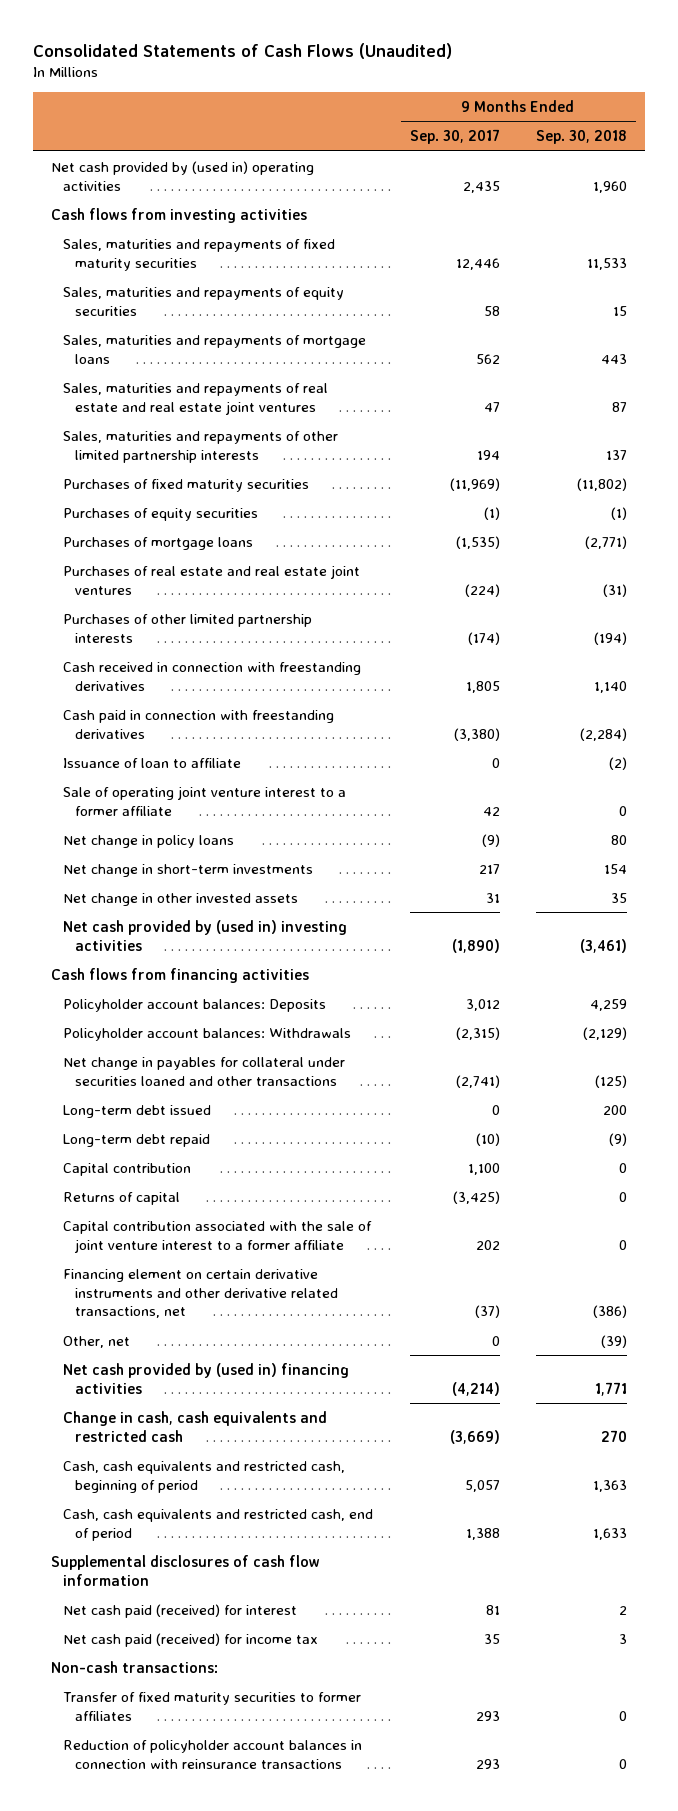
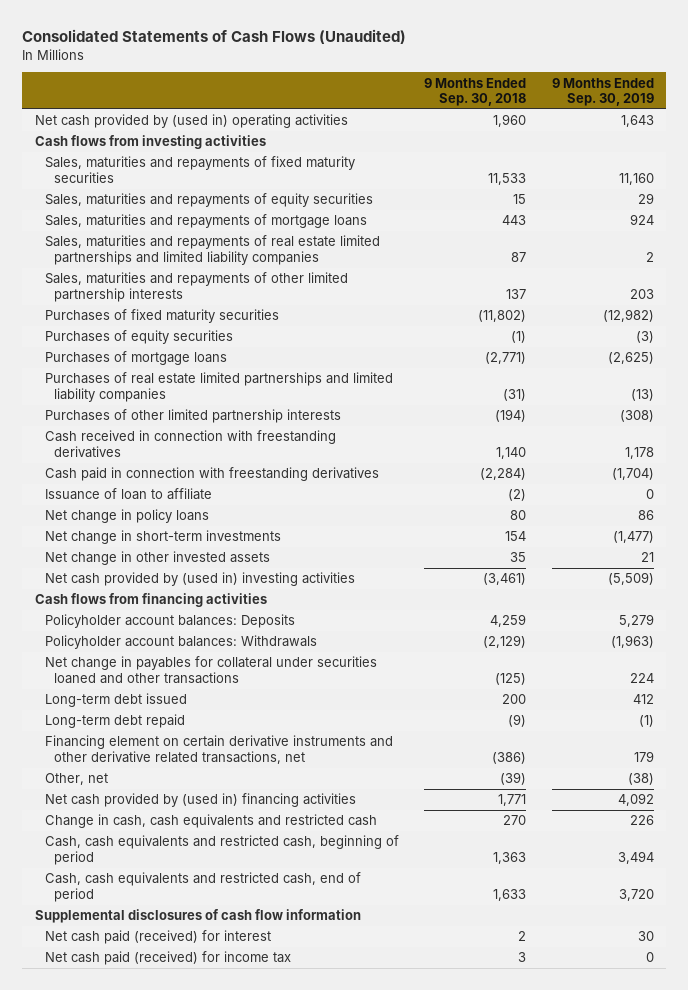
- | 9 Months Ended Sep. 30, 2017 | 9 Months Ended Sep. 30, 2018
+ | 9 Months Ended Sep. 30, 2018 | 9 Months Ended Sep. 30, 2019
- Sales, maturities and repayments of real estate and real estate joint ventures | 47 | 87
+ Sales, maturities and repayments of real estate limited partnerships and limited liability companies | 87 | 2
- Purchases of real estate and real estate joint ventures | (224) | (31)
+ Purchases of real estate limited partnerships and limited liability companies | (31) | (13)
- Sale of operating joint venture interest to a former affiliate | 42 | 0
- Capital contribution | 1,100 | 0
- Returns of capital | (3,425) | 0
- Capital contribution associated with the sale of joint venture interest to a former affiliate | 202 | 0
- Non-cash transactions:
- Transfer of fixed maturity securities to former affiliates | 293 | 0
- Reduction of policyholder account balances in connection with reinsurance transactions | 293 | 0

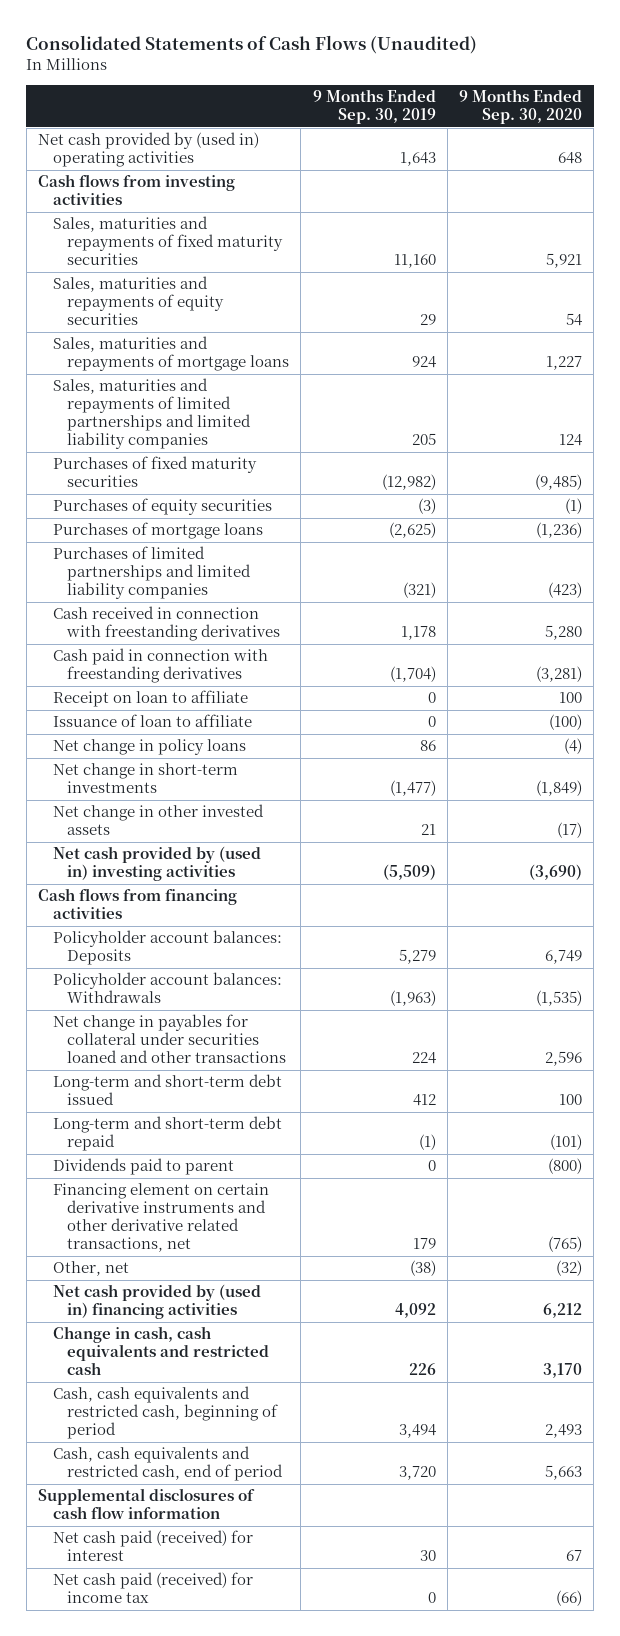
- | 9 Months Ended Sep. 30, 2018 | 9 Months Ended Sep. 30, 2019
+ | 9 Months Ended Sep. 30, 2019 | 9 Months Ended Sep. 30, 2020
- Sales, maturities and repayments of real estate limited partnerships and limited liability companies | 87 | 2
- Sales, maturities and repayments of other limited partnership interests | 137 | 203
+ Sales, maturities and repayments of limited partnerships and limited liability companies | 205 | 124
- Purchases of real estate limited partnerships and limited liability companies | (31) | (13)
- Purchases of other limited partnership interests | (194) | (308)
+ Purchases of limited partnerships and limited liability companies | (321) | (423)
+ Receipt on loan to affiliate | 0 | 100
- Long-term debt issued | 200 | 412
- Long-term debt repaid | (9) | (1)
+ Long-term and short-term debt issued | 412 | 100
+ Long-term and short-term debt repaid | (1) | (101)
+ Dividends paid to parent | 0 | (800)

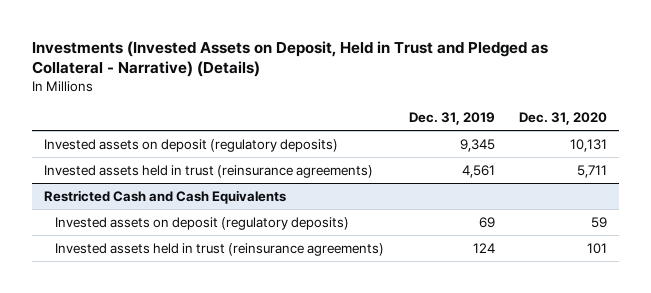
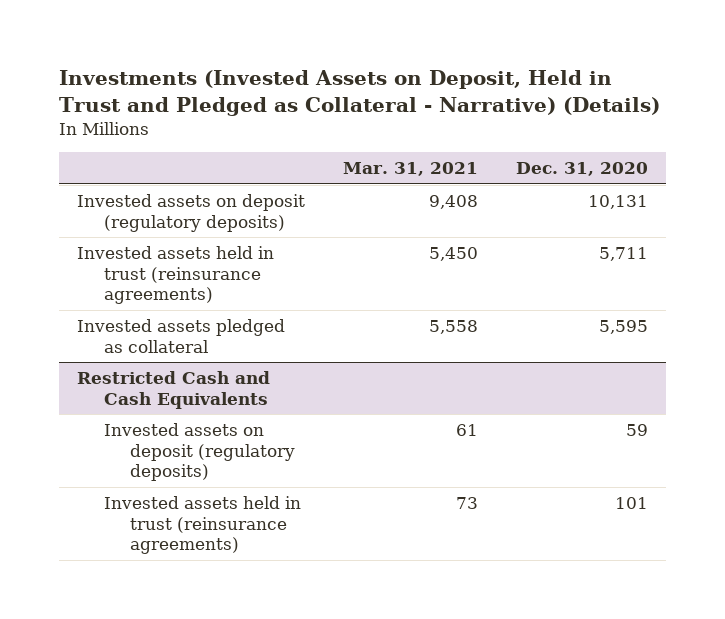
- | Dec. 31, 2019 | Dec. 31, 2020
+ | Mar. 31, 2021 | Dec. 31, 2020
+ Invested assets pledged as collateral | 5,558 | 5,595

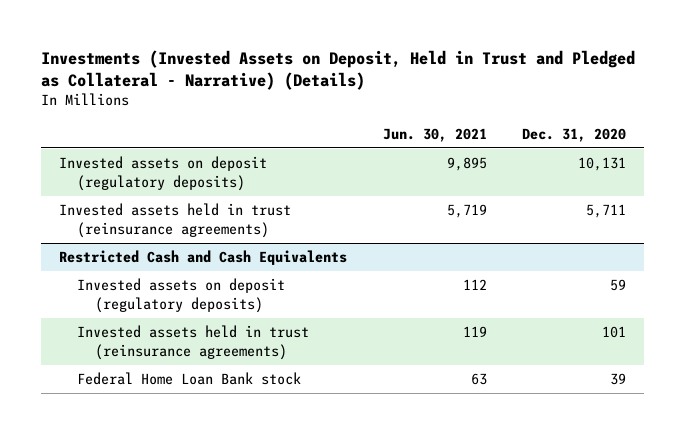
- | Mar. 31, 2021 | Dec. 31, 2020
+ | Jun. 30, 2021 | Dec. 31, 2020
- Invested assets pledged as collateral | 5,558 | 5,595
@ Restricted Cash and Cash Equivalents
+ Federal Home Loan Bank stock | 63 | 39

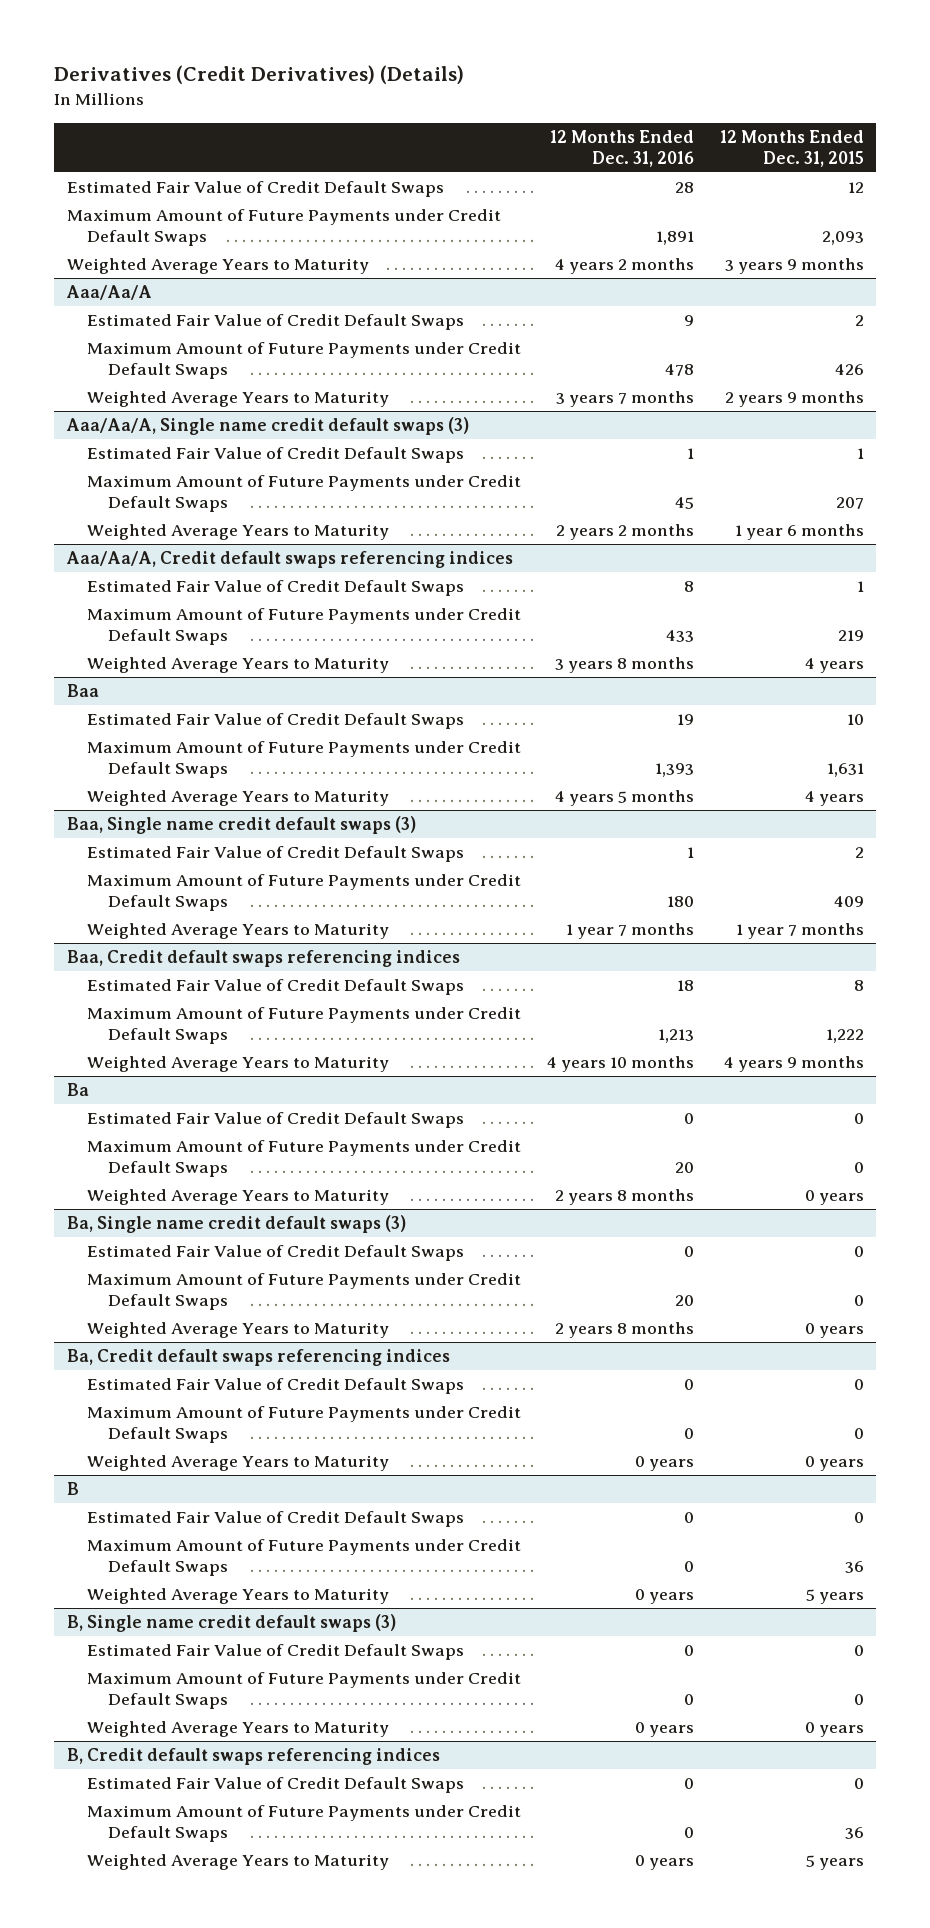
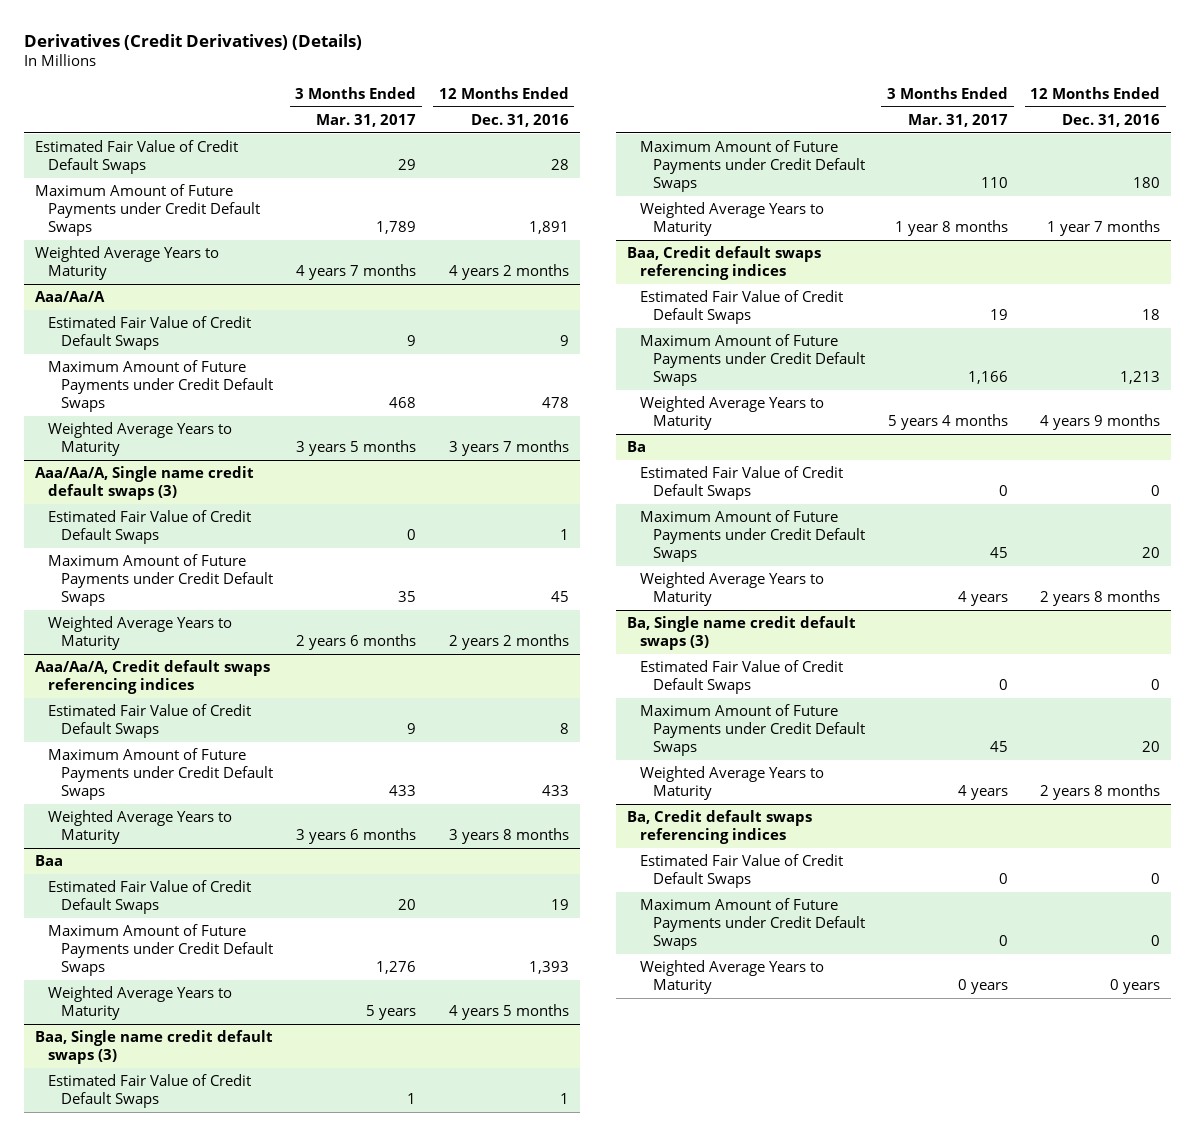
- | 12 Months Ended Dec. 31, 2016 | 12 Months Ended Dec. 31, 2015
+ | 3 Months Ended Mar. 31, 2017 | 12 Months Ended Dec. 31, 2016
@ Baa, Credit default swaps referencing indices
- Weighted Average Years to Maturity | 4 years 10 months | 4 years 9 months
+ Weighted Average Years to Maturity | 5 years 4 months | 4 years 9 months
- B
- Estimated Fair Value of Credit Default Swaps | 0 | 0
- Maximum Amount of Future Payments under Credit Default Swaps | 0 | 36
- Weighted Average Years to Maturity | 0 years | 5 years
- B, Single name credit default swaps (3)
- Estimated Fair Value of Credit Default Swaps | 0 | 0
- Maximum Amount of Future Payments under Credit Default Swaps | 0 | 0
- Weighted Average Years to Maturity | 0 years | 0 years
- B, Credit default swaps referencing indices
- Estimated Fair Value of Credit Default Swaps | 0 | 0
- Maximum Amount of Future Payments under Credit Default Swaps | 0 | 36
- Weighted Average Years to Maturity | 0 years | 5 years

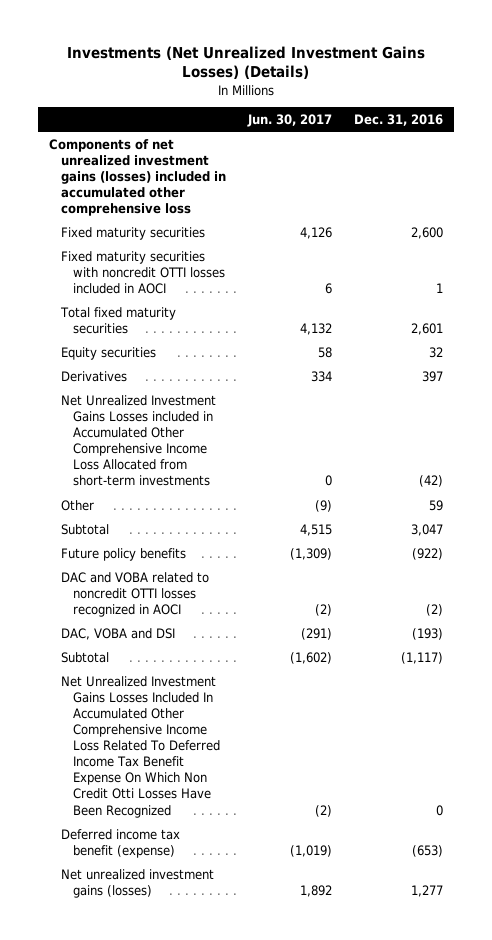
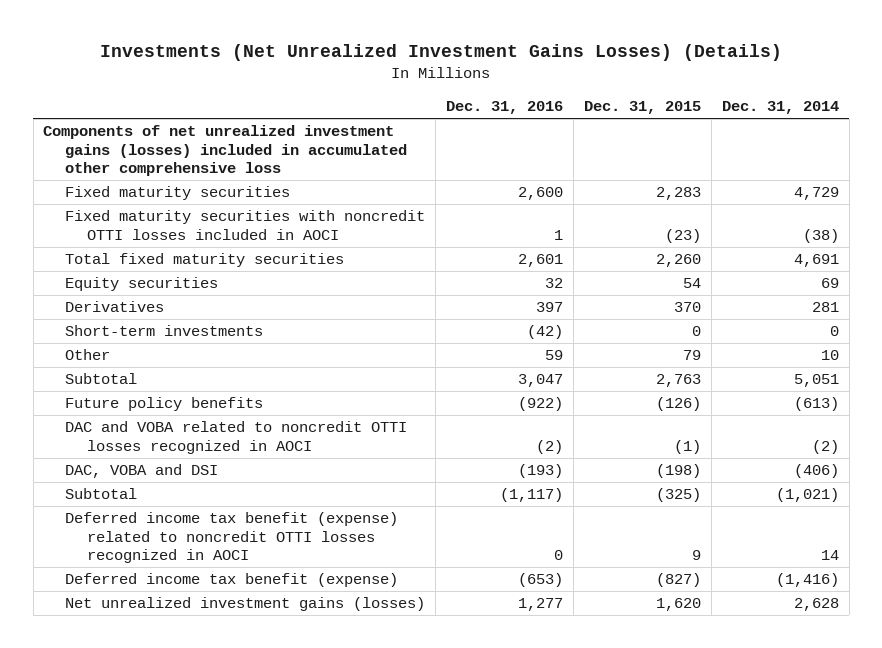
- | Jun. 30, 2017 | Dec. 31, 2016
+ | Dec. 31, 2016 | Dec. 31, 2015 | Dec. 31, 2014
- Net Unrealized Investment Gains Losses included in Accumulated Other Comprehensive Income Loss Allocated from short-term investments | 0 | (42)
+ Short-term investments | (42) | 0 | 0
- Net Unrealized Investment Gains Losses Included In Accumulated Other Comprehensive Income Loss Related To Deferred Income Tax Benefit Expense On Which Non Credit Otti Losses Have Been Recognized | (2) | 0
+ Deferred income tax benefit (expense) related to noncredit OTTI losses recognized in AOCI | 0 | 9 | 14

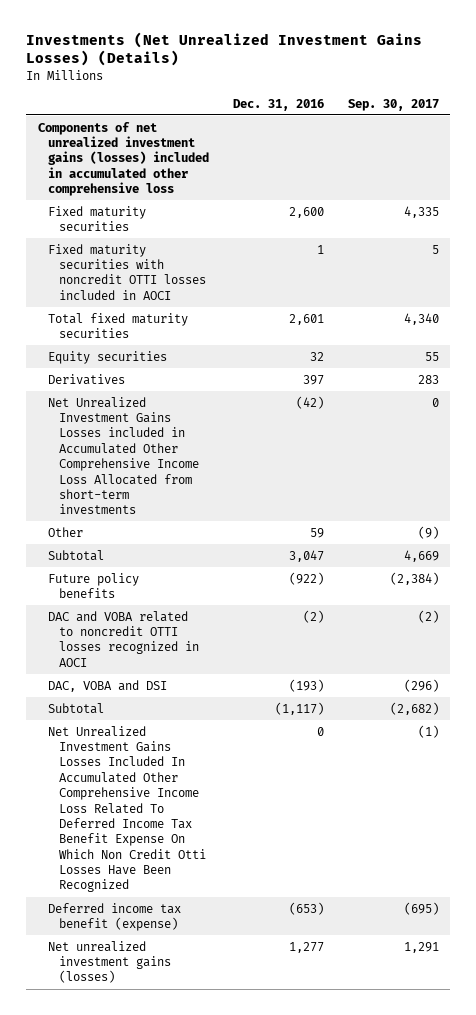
- | Dec. 31, 2016 | Dec. 31, 2015 | Dec. 31, 2014
+ | Dec. 31, 2016 | Sep. 30, 2017
- Short-term investments | (42) | 0 | 0
+ Net Unrealized Investment Gains Losses included in Accumulated Other Comprehensive Income Loss Allocated from short-term investments | (42) | 0
- Deferred income tax benefit (expense) related to noncredit OTTI losses recognized in AOCI | 0 | 9 | 14
+ Net Unrealized Investment Gains Losses Included In Accumulated Other Comprehensive Income Loss Related To Deferred Income Tax Benefit Expense On Which Non Credit Otti Losses Have Been Recognized | 0 | (1)

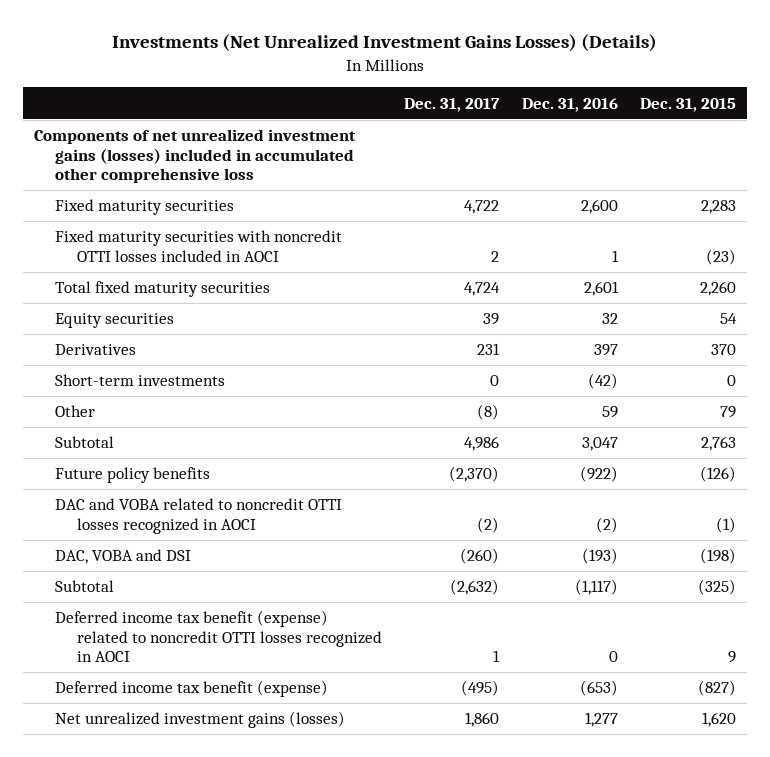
- | Dec. 31, 2016 | Sep. 30, 2017
+ | Dec. 31, 2017 | Dec. 31, 2016 | Dec. 31, 2015
- Net Unrealized Investment Gains Losses included in Accumulated Other Comprehensive Income Loss Allocated from short-term investments | (42) | 0
+ Short-term investments | 0 | (42) | 0
- Net Unrealized Investment Gains Losses Included In Accumulated Other Comprehensive Income Loss Related To Deferred Income Tax Benefit Expense On Which Non Credit Otti Losses Have Been Recognized | 0 | (1)
+ Deferred income tax benefit (expense) related to noncredit OTTI losses recognized in AOCI | 1 | 0 | 9

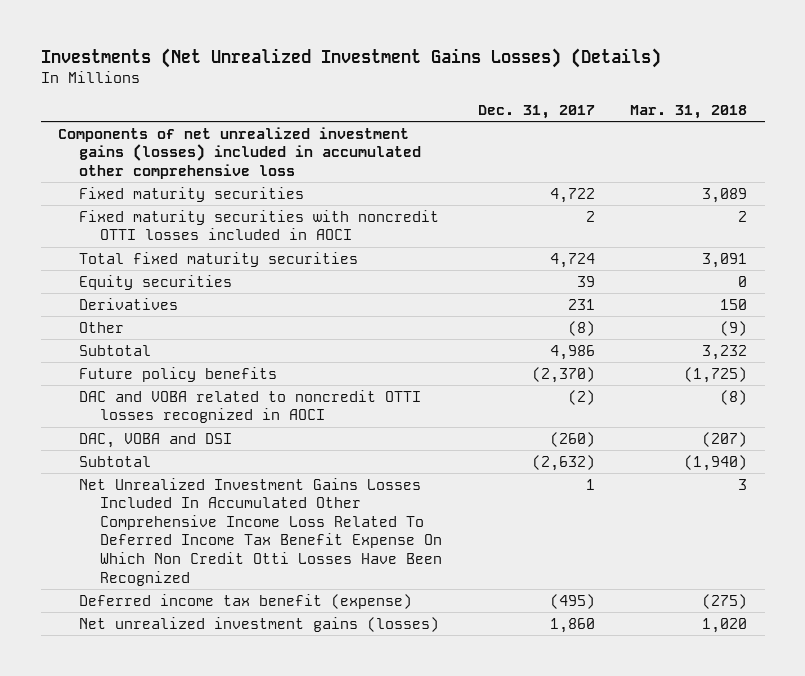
- | Dec. 31, 2017 | Dec. 31, 2016 | Dec. 31, 2015
+ | Dec. 31, 2017 | Mar. 31, 2018
- Short-term investments | 0 | (42) | 0
- Deferred income tax benefit (expense) related to noncredit OTTI losses recognized in AOCI | 1 | 0 | 9
+ Net Unrealized Investment Gains Losses Included In Accumulated Other Comprehensive Income Loss Related To Deferred Income Tax Benefit Expense On Which Non Credit Otti Losses Have Been Recognized | 1 | 3

